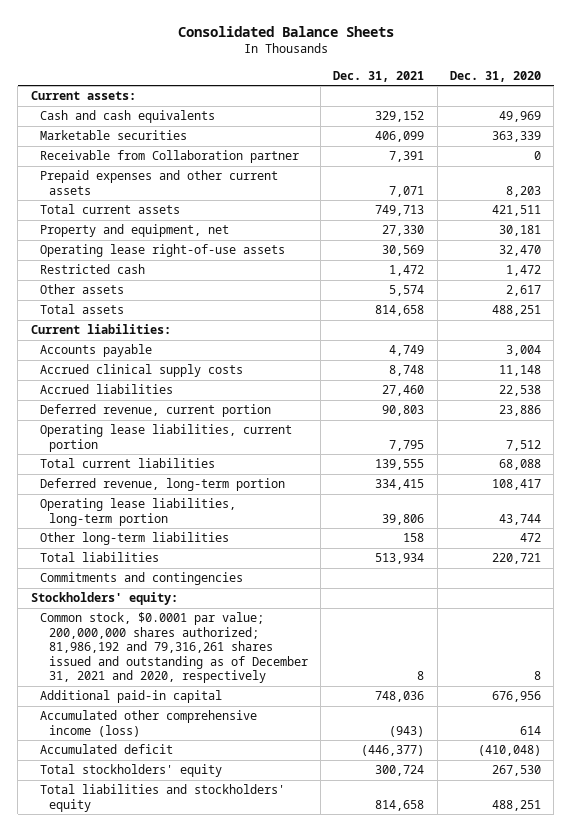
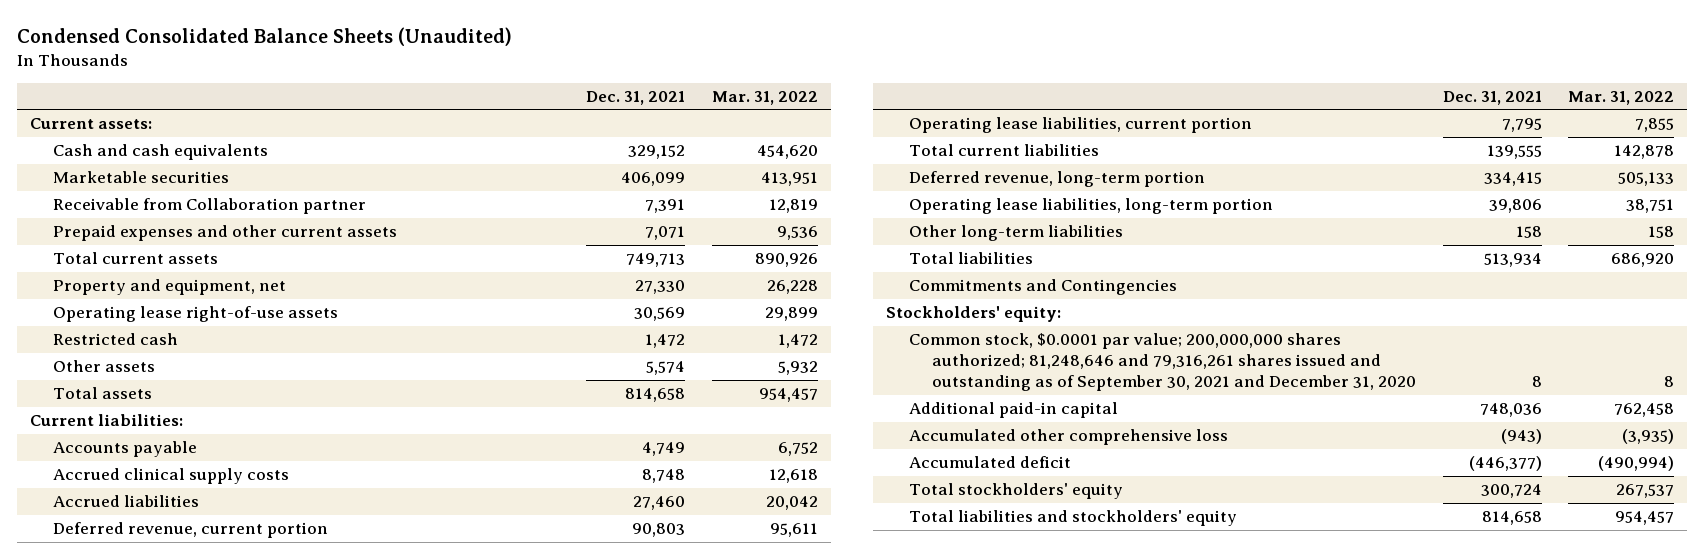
- Consolidated Balance Sheets
+ Condensed Consolidated Balance Sheets (Unaudited)
- | Dec. 31, 2021 | Dec. 31, 2020
+ | Dec. 31, 2021 | Mar. 31, 2022
- Commitments and contingencies
+ Commitments and Contingencies
- Common stock, $0.0001 par value; 200,000,000 shares authorized; 81,986,192 and 79,316,261 shares issued and outstanding as of December 31, 2021 and 2020, respectively | 8 | 8
+ Common stock, $0.0001 par value; 200,000,000 shares authorized; 81,248,646 and 79,316,261 shares issued and outstanding as of September 30, 2021 and December 31, 2020 | 8 | 8
- Accumulated other comprehensive income (loss) | (943) | 614
+ Accumulated other comprehensive loss | (943) | (3,935)

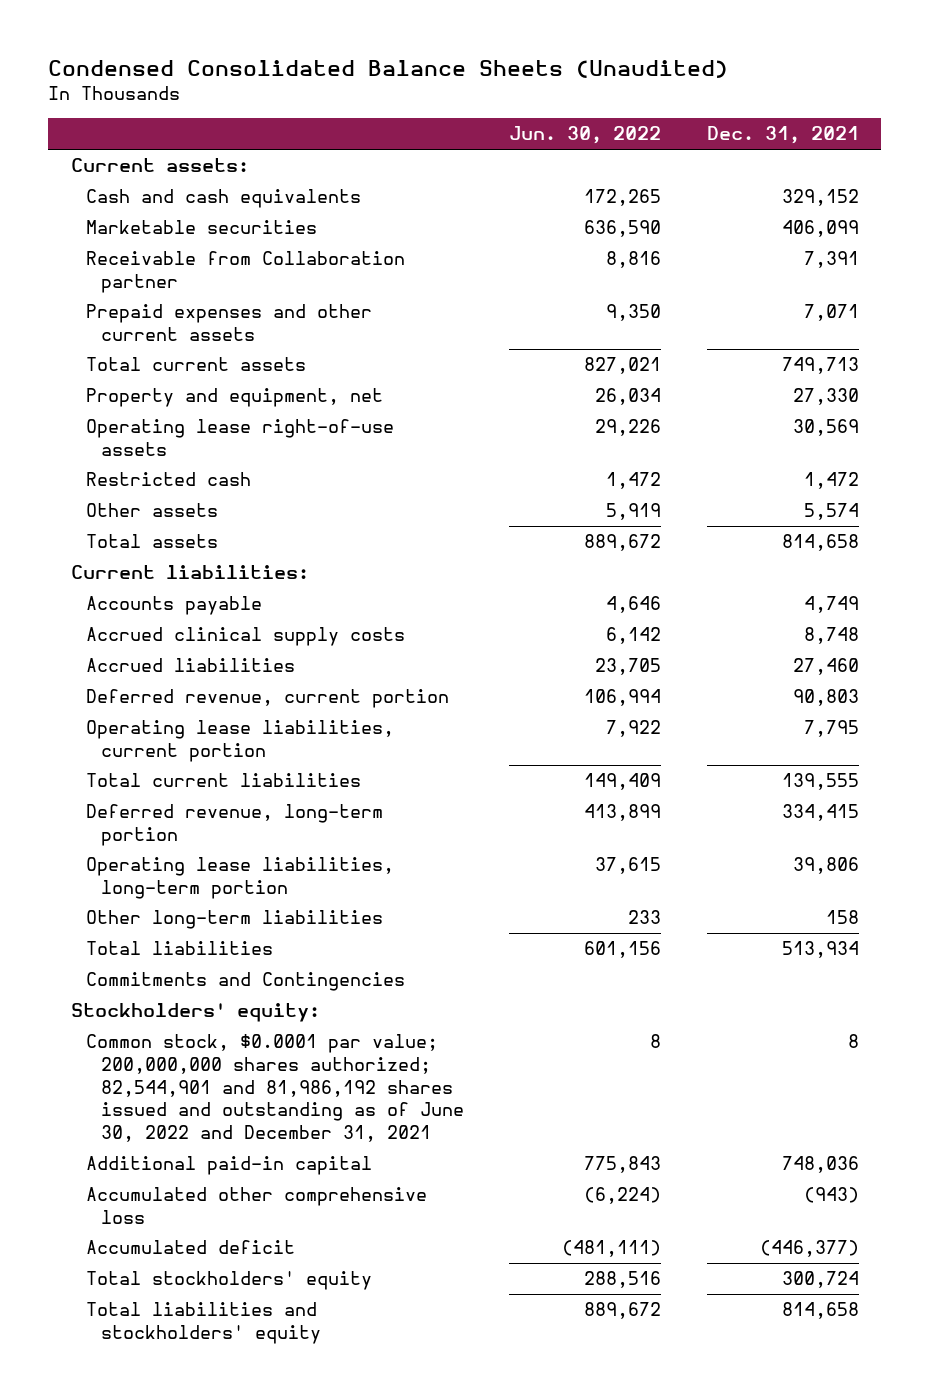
- | Dec. 31, 2021 | Mar. 31, 2022
+ | Jun. 30, 2022 | Dec. 31, 2021
- Common stock, $0.0001 par value; 200,000,000 shares authorized; 81,248,646 and 79,316,261 shares issued and outstanding as of September 30, 2021 and December 31, 2020 | 8 | 8
+ Common stock, $0.0001 par value; 200,000,000 shares authorized; 82,544,901 and 81,986,192 shares issued and outstanding as of June 30, 2022 and December 31, 2021 | 8 | 8

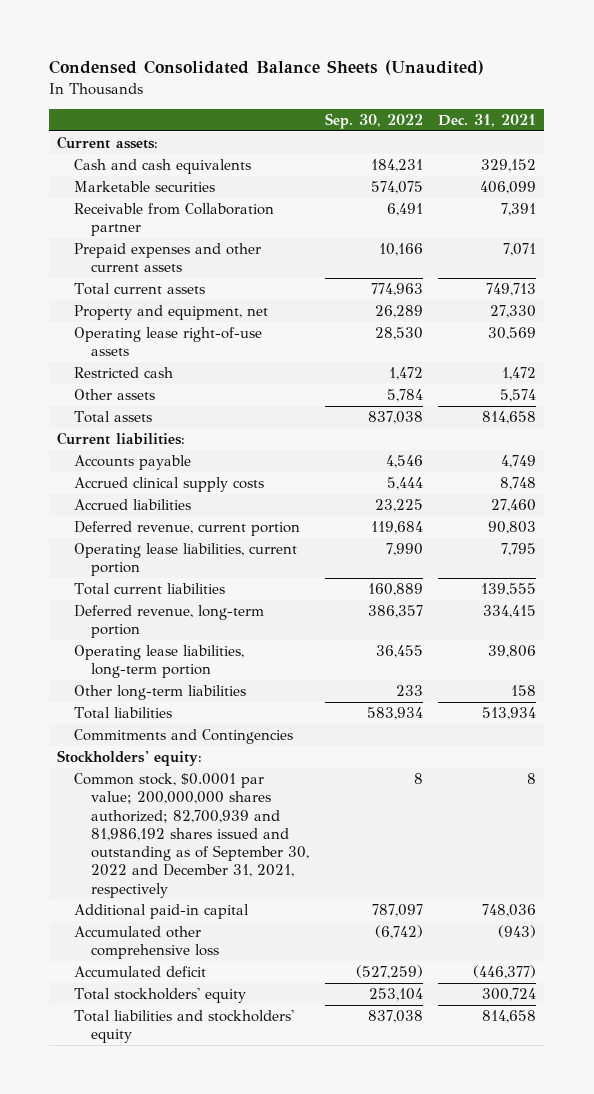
- | Jun. 30, 2022 | Dec. 31, 2021
+ | Sep. 30, 2022 | Dec. 31, 2021
- Common stock, $0.0001 par value; 200,000,000 shares authorized; 82,544,901 and 81,986,192 shares issued and outstanding as of June 30, 2022 and December 31, 2021 | 8 | 8
+ Common stock, $0.0001 par value; 200,000,000 shares authorized; 82,700,939 and 81,986,192 shares issued and outstanding as of September 30, 2022 and December 31, 2021, respectively | 8 | 8

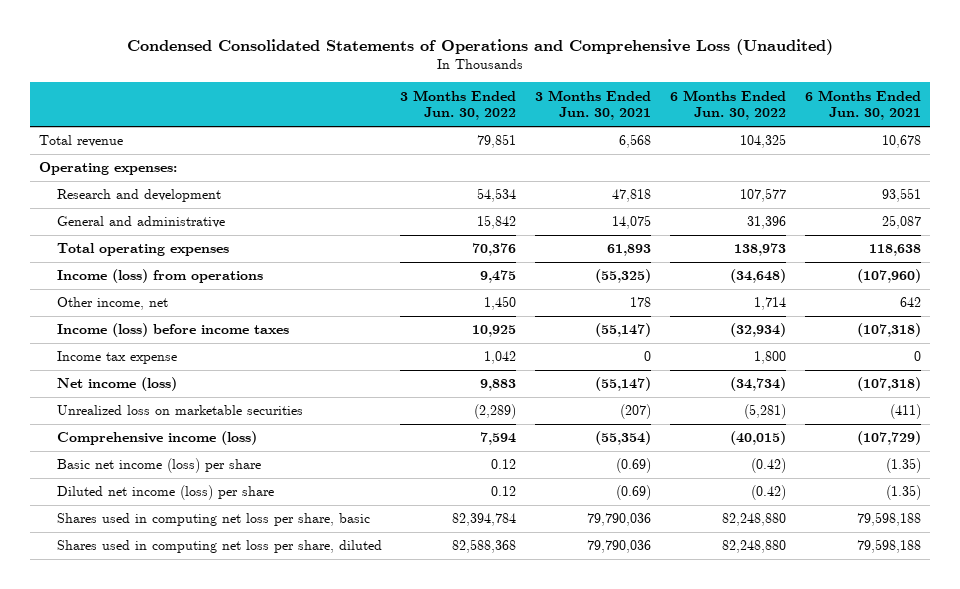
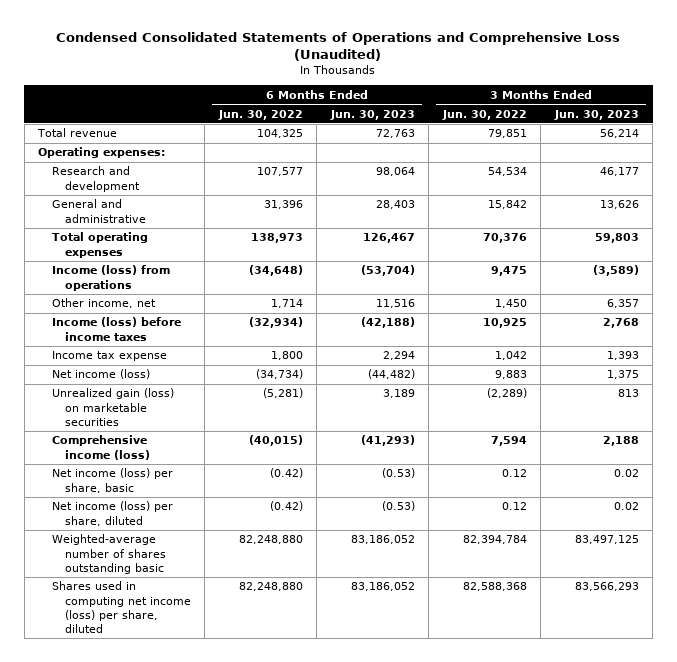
- | 3 Months Ended Jun. 30, 2022 | 3 Months Ended Jun. 30, 2021 | 6 Months Ended Jun. 30, 2022 | 6 Months Ended Jun. 30, 2021
+ | 6 Months Ended Jun. 30, 2022 | 6 Months Ended Jun. 30, 2023 | 3 Months Ended Jun. 30, 2022 | 3 Months Ended Jun. 30, 2023
- Unrealized loss on marketable securities | (2,289) | (207) | (5,281) | (411)
+ Unrealized gain (loss) on marketable securities | (5,281) | 3,189 | (2,289) | 813
- Basic net income (loss) per share | 0.12 | (0.69) | (0.42) | (1.35)
- Diluted net income (loss) per share | 0.12 | (0.69) | (0.42) | (1.35)
- Shares used in computing net loss per share, basic | 82,394,784 | 79,790,036 | 82,248,880 | 79,598,188
- Shares used in computing net loss per share, diluted | 82,588,368 | 79,790,036 | 82,248,880 | 79,598,188
+ Net income (loss) per share, basic | (0.42) | (0.53) | 0.12 | 0.02
+ Net income (loss) per share, diluted | (0.42) | (0.53) | 0.12 | 0.02
+ Weighted-average number of shares outstanding basic | 82,248,880 | 83,186,052 | 82,394,784 | 83,497,125
+ Shares used in computing net income (loss) per share, diluted | 82,248,880 | 83,186,052 | 82,588,368 | 83,566,293

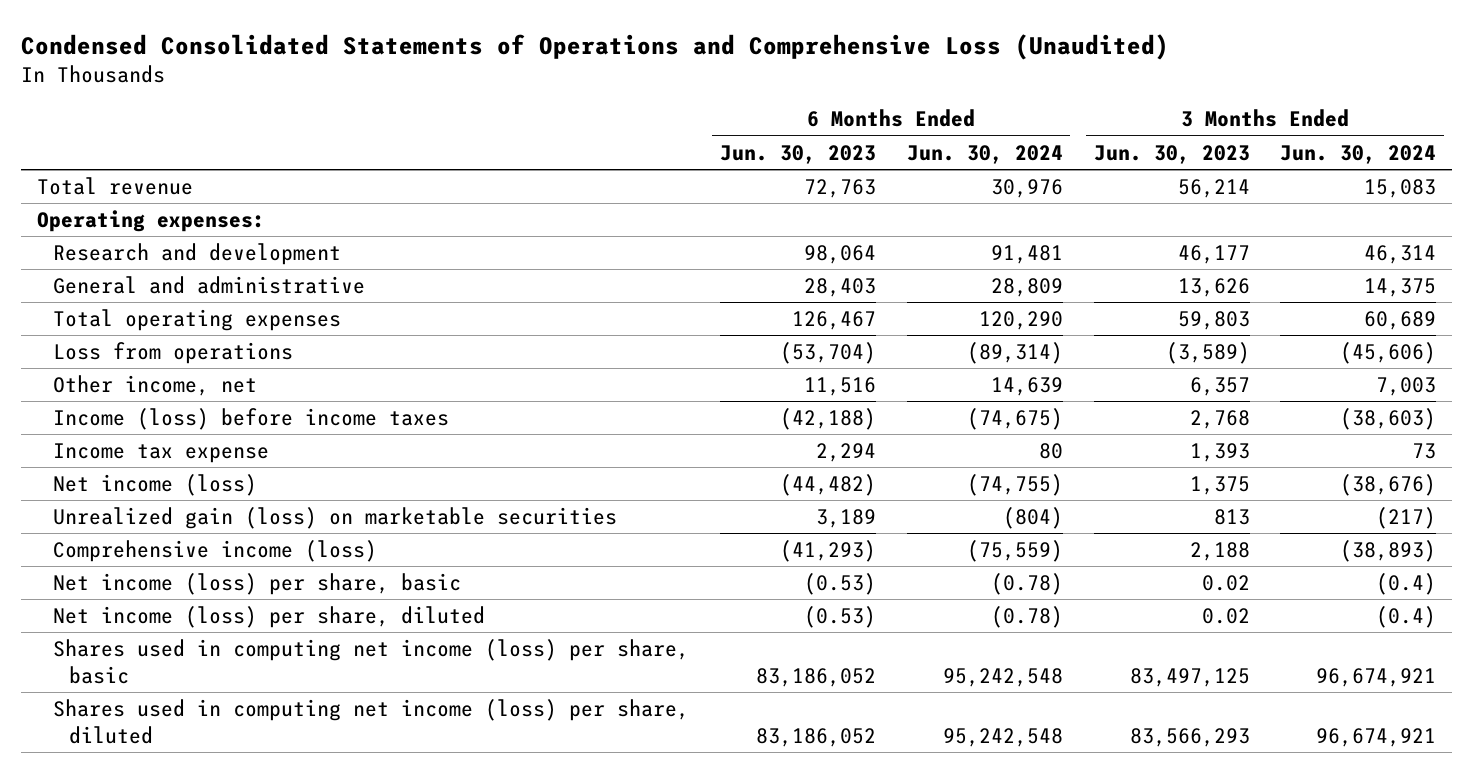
- | 6 Months Ended Jun. 30, 2022 | 6 Months Ended Jun. 30, 2023 | 3 Months Ended Jun. 30, 2022 | 3 Months Ended Jun. 30, 2023
+ | 6 Months Ended Jun. 30, 2023 | 6 Months Ended Jun. 30, 2024 | 3 Months Ended Jun. 30, 2023 | 3 Months Ended Jun. 30, 2024
- Income (loss) from operations | (34,648) | (53,704) | 9,475 | (3,589)
+ Loss from operations | (53,704) | (89,314) | (3,589) | (45,606)
- Weighted-average number of shares outstanding basic | 82,248,880 | 83,186,052 | 82,394,784 | 83,497,125
+ Shares used in computing net income (loss) per share, basic | 83,186,052 | 95,242,548 | 83,497,125 | 96,674,921

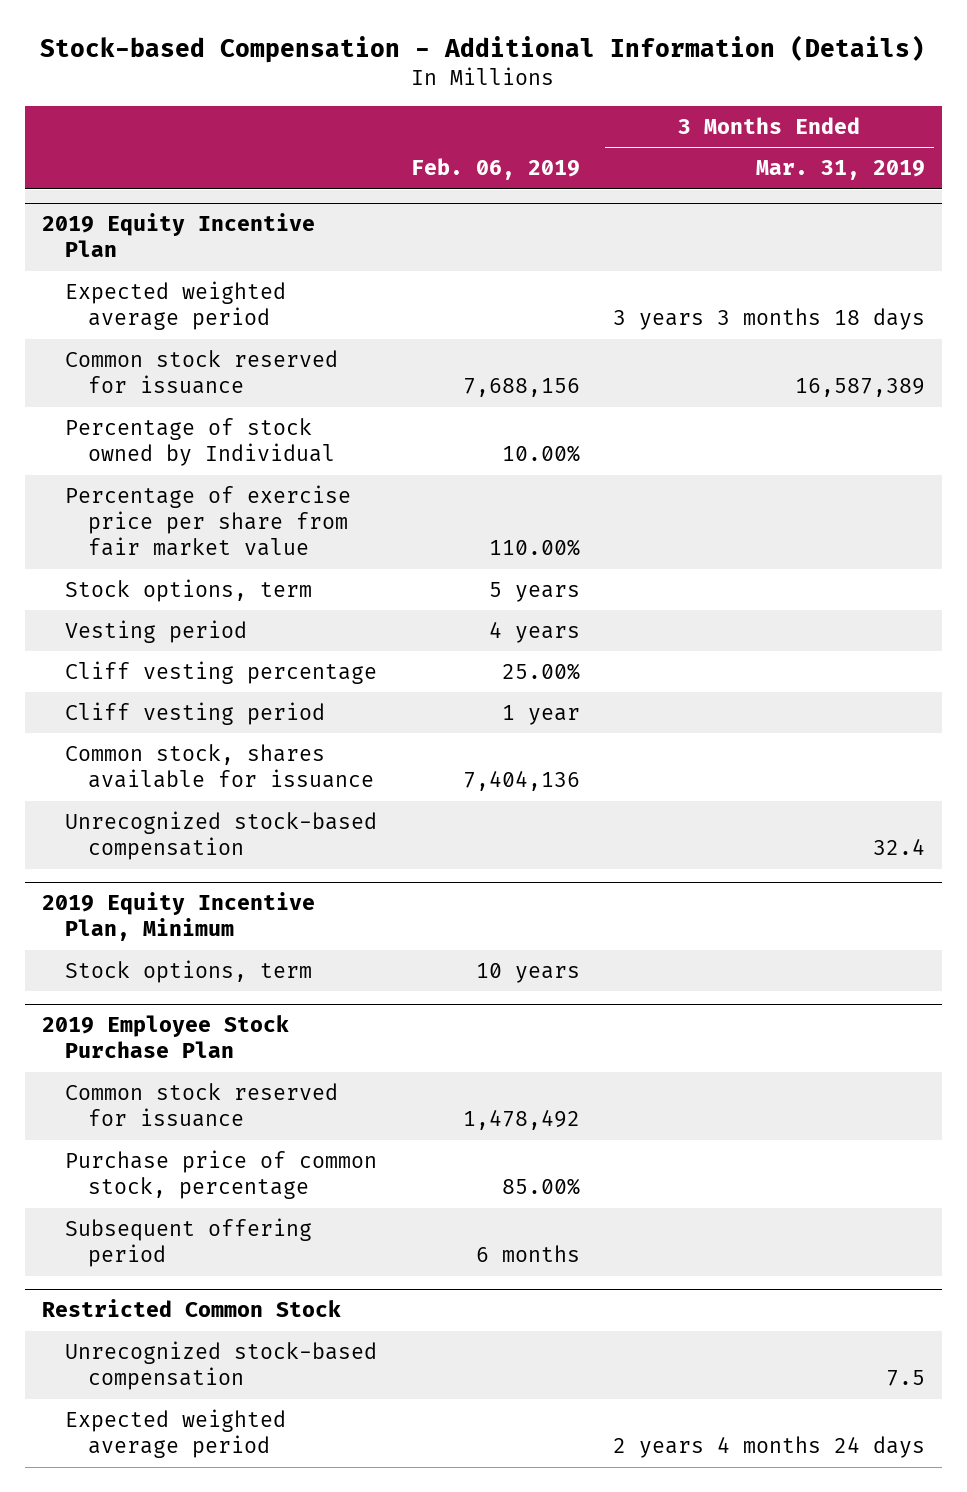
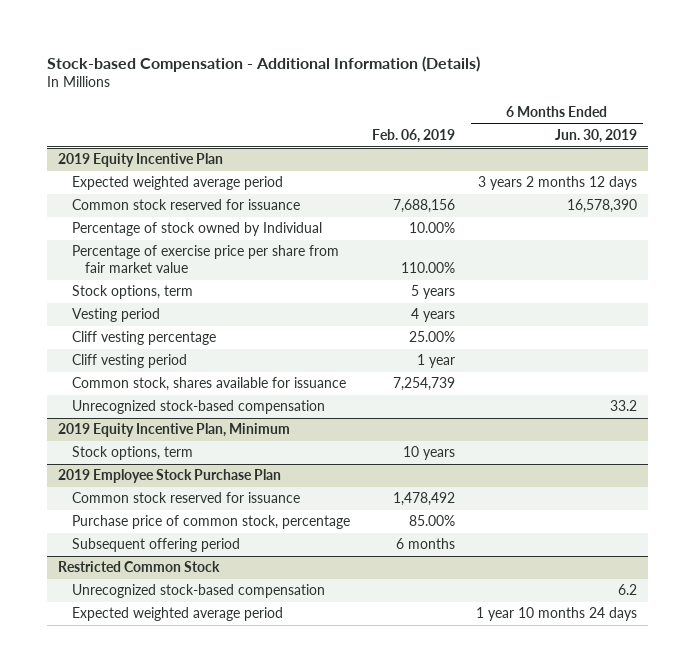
- | Feb. 06, 2019 | 3 Months Ended Mar. 31, 2019
+ | Feb. 06, 2019 | 6 Months Ended Jun. 30, 2019
@ 2019 Equity Incentive Plan
- Common stock, shares available for issuance | 7,404,136 |
+ Common stock, shares available for issuance | 7,254,739 |

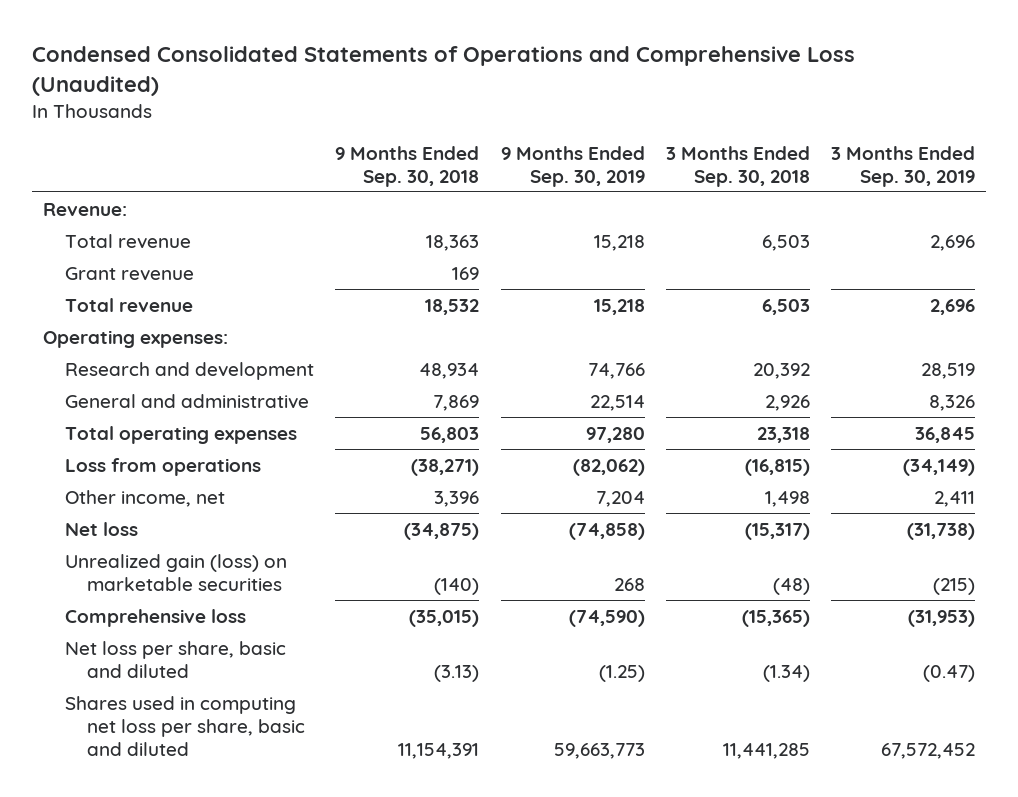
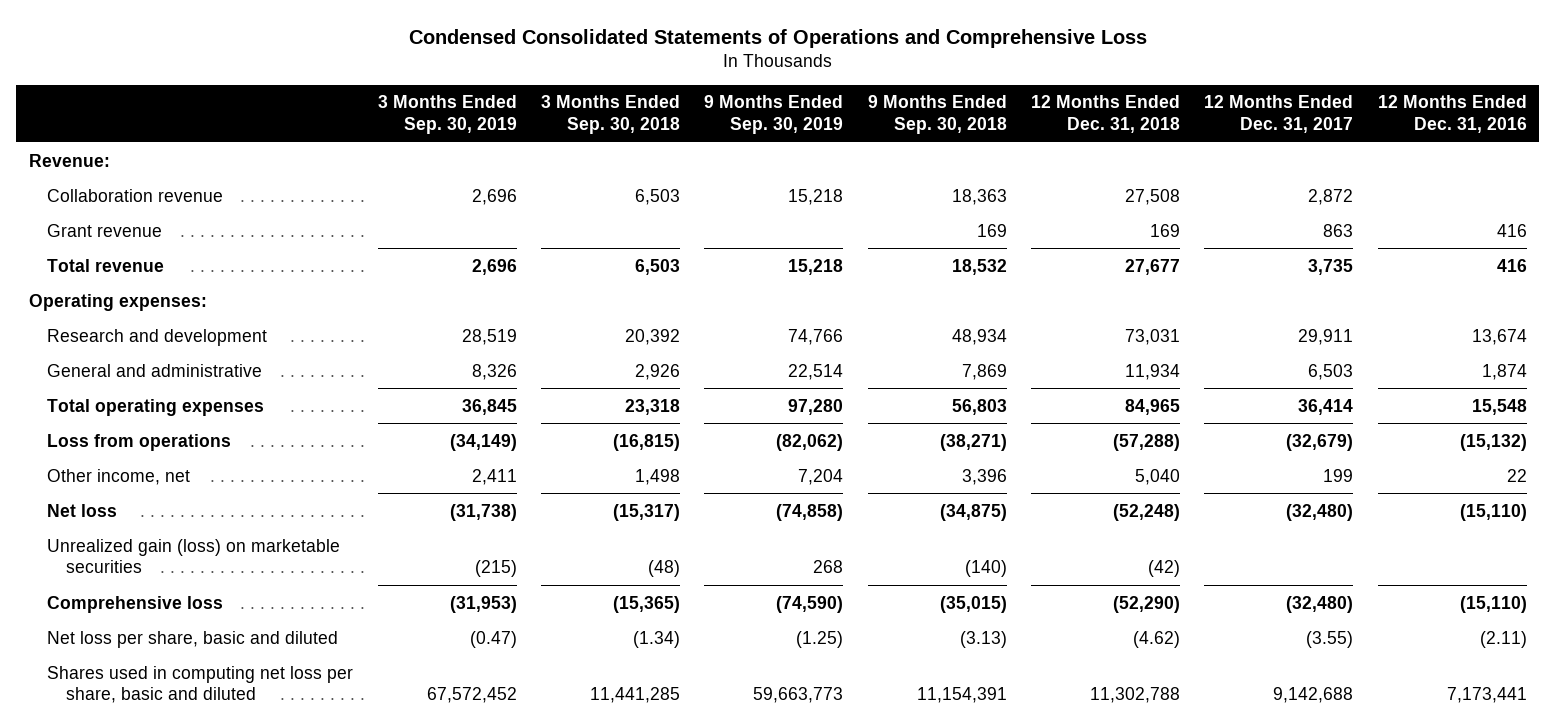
- Condensed Consolidated Statements of Operations and Comprehensive Loss (Unaudited)
+ Condensed Consolidated Statements of Operations and Comprehensive Loss
- | 9 Months Ended Sep. 30, 2018 | 9 Months Ended Sep. 30, 2019 | 3 Months Ended Sep. 30, 2018 | 3 Months Ended Sep. 30, 2019
+ | 3 Months Ended Sep. 30, 2019 | 3 Months Ended Sep. 30, 2018 | 9 Months Ended Sep. 30, 2019 | 9 Months Ended Sep. 30, 2018 | 12 Months Ended Dec. 31, 2018 | 12 Months Ended Dec. 31, 2017 | 12 Months Ended Dec. 31, 2016
- Total revenue | 18,363 | 15,218 | 6,503 | 2,696
+ Collaboration revenue | 2,696 | 6,503 | 15,218 | 18,363 | 27,508 | 2,872 |

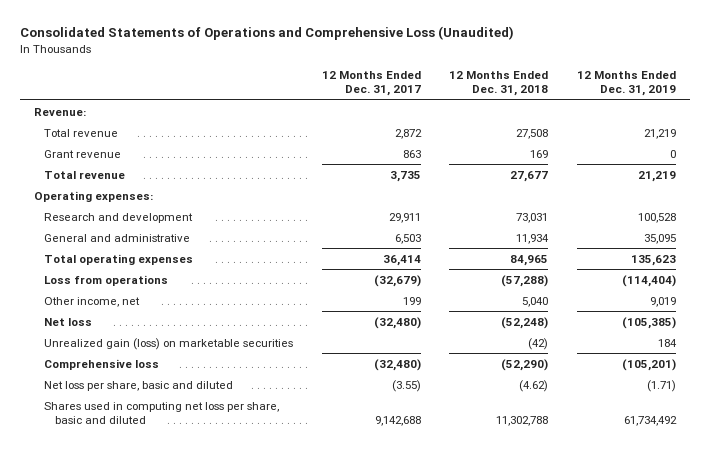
- Condensed Consolidated Statements of Operations and Comprehensive Loss
+ Consolidated Statements of Operations and Comprehensive Loss (Unaudited)
- | 3 Months Ended Sep. 30, 2019 | 3 Months Ended Sep. 30, 2018 | 9 Months Ended Sep. 30, 2019 | 9 Months Ended Sep. 30, 2018 | 12 Months Ended Dec. 31, 2018 | 12 Months Ended Dec. 31, 2017 | 12 Months Ended Dec. 31, 2016
+ | 12 Months Ended Dec. 31, 2017 | 12 Months Ended Dec. 31, 2018 | 12 Months Ended Dec. 31, 2019
- Collaboration revenue | 2,696 | 6,503 | 15,218 | 18,363 | 27,508 | 2,872 |
+ Total revenue | 2,872 | 27,508 | 21,219

